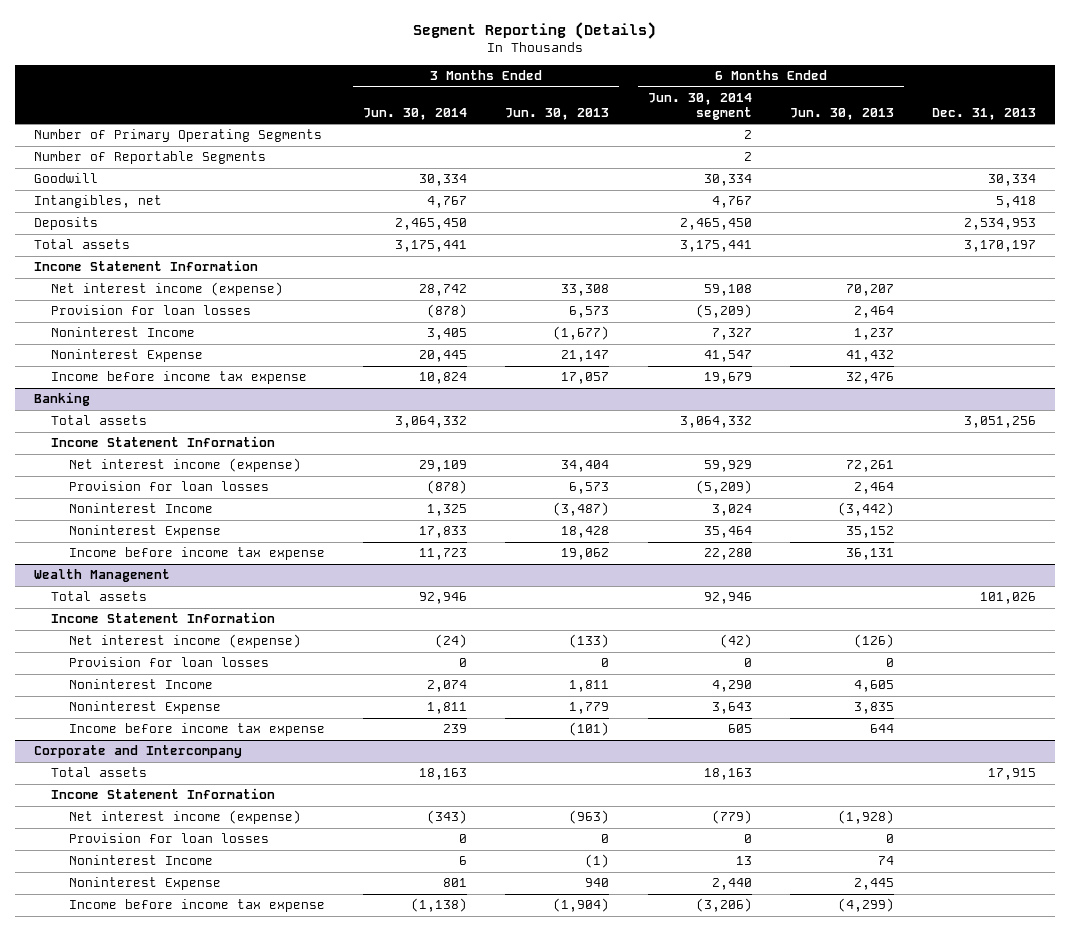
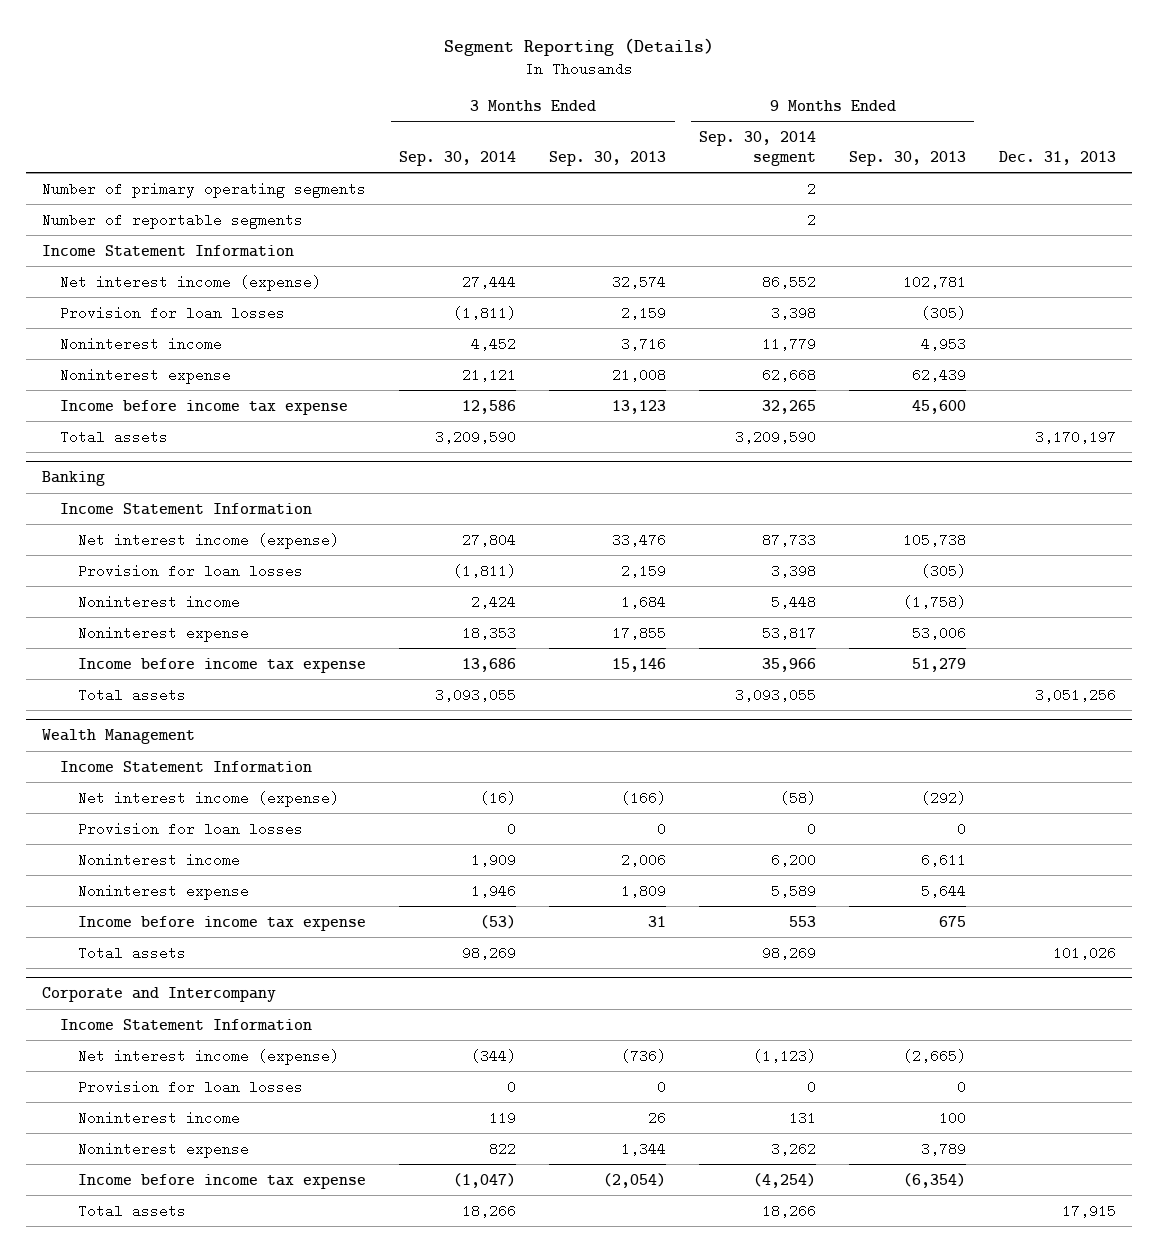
- | 3 Months Ended Jun. 30, 2014 | 3 Months Ended Jun. 30, 2013 | 6 Months Ended Jun. 30, 2014 segment | 6 Months Ended Jun. 30, 2013 | Dec. 31, 2013
+ | 3 Months Ended Sep. 30, 2014 | 3 Months Ended Sep. 30, 2013 | 9 Months Ended Sep. 30, 2014 segment | 9 Months Ended Sep. 30, 2013 | Dec. 31, 2013
- Number of Primary Operating Segments | | | 2 | |
- Number of Reportable Segments | | | 2 | |
- Goodwill | 30,334 | | 30,334 | | 30,334
- Intangibles, net | 4,767 | | 4,767 | | 5,418
- Deposits | 2,465,450 | | 2,465,450 | | 2,534,953
+ Number of primary operating segments | | | 2 | |
+ Number of reportable segments | | | 2 | |
- Noninterest Income | 3,405 | (1,677) | 7,327 | 1,237 |
- Noninterest Expense | 20,445 | 21,147 | 41,547 | 41,432 |
+ Noninterest income | 4,452 | 3,716 | 11,779 | 4,953 |
+ Noninterest expense | 21,121 | 21,008 | 62,668 | 62,439 |
moved down: Total assets | 3,209,590 | | 3,209,590 | | 3,170,197
@ Banking
- Noninterest Income | 1,325 | (3,487) | 3,024 | (3,442) |
- Noninterest Expense | 17,833 | 18,428 | 35,464 | 35,152 |
+ Noninterest income | 2,424 | 1,684 | 5,448 | (1,758) |
+ Noninterest expense | 18,353 | 17,855 | 53,817 | 53,006 |
moved down: Total assets | 3,093,055 | | 3,093,055 | | 3,051,256
@ Wealth Management
- Noninterest Income | 2,074 | 1,811 | 4,290 | 4,605 |
- Noninterest Expense | 1,811 | 1,779 | 3,643 | 3,835 |
+ Noninterest income | 1,909 | 2,006 | 6,200 | 6,611 |
+ Noninterest expense | 1,946 | 1,809 | 5,589 | 5,644 |
moved down: Total assets | 98,269 | | 98,269 | | 101,026
@ Corporate and Intercompany
- Noninterest Income | 6 | (1) | 13 | 74 |
- Noninterest Expense | 801 | 940 | 2,440 | 2,445 |
+ Noninterest income | 119 | 26 | 131 | 100 |
+ Noninterest expense | 822 | 1,344 | 3,262 | 3,789 |
moved down: Total assets | 18,266 | | 18,266 | | 17,915

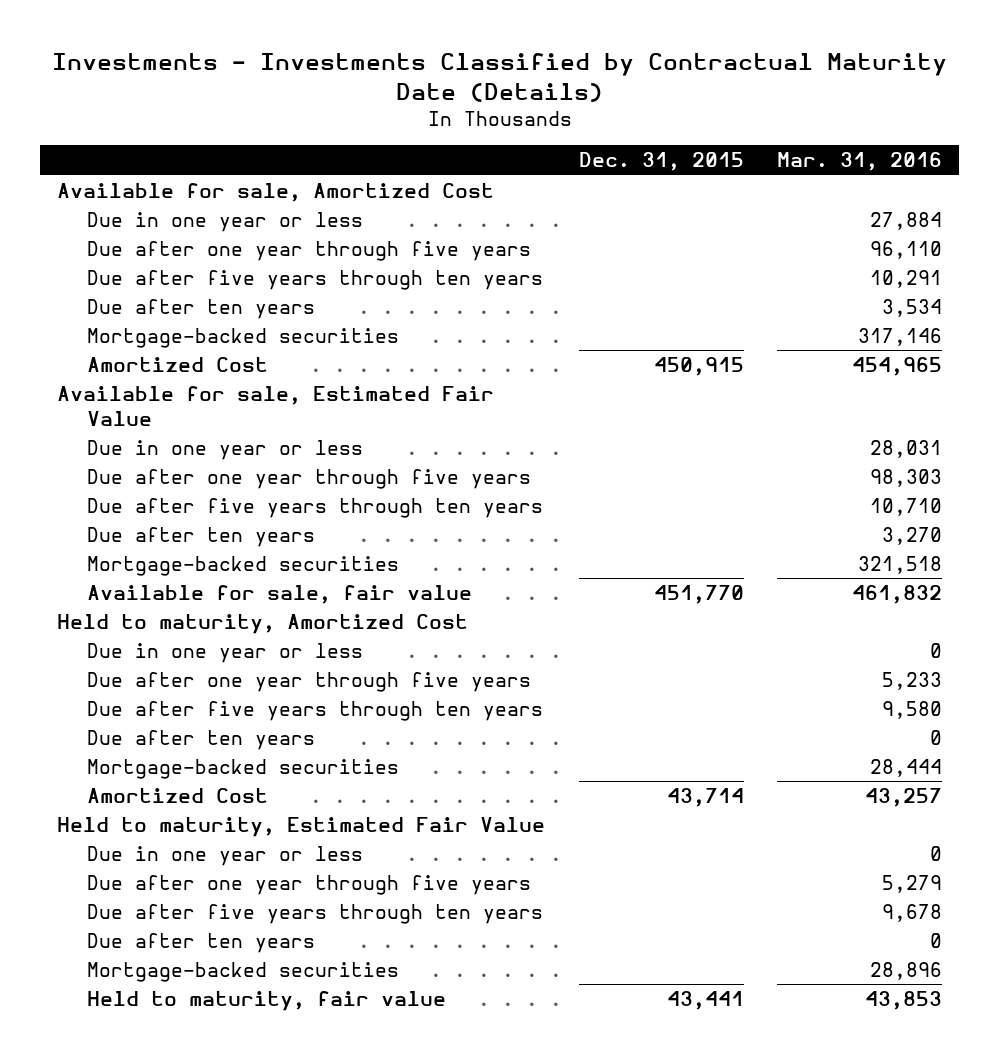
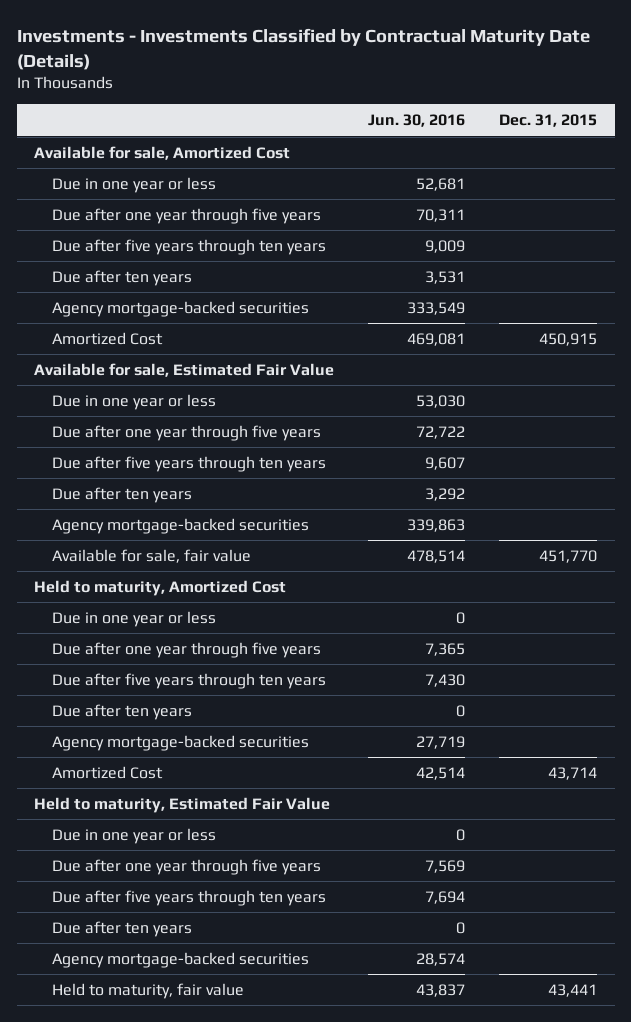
- | Dec. 31, 2015 | Mar. 31, 2016
+ | Jun. 30, 2016 | Dec. 31, 2015
- Mortgage-backed securities | | 317,146
+ Agency mortgage-backed securities | 333,549 |
- Mortgage-backed securities | | 321,518
+ Agency mortgage-backed securities | 339,863 |
- Mortgage-backed securities | | 28,444
+ Agency mortgage-backed securities | 27,719 |
- Mortgage-backed securities | | 28,896
+ Agency mortgage-backed securities | 28,574 |

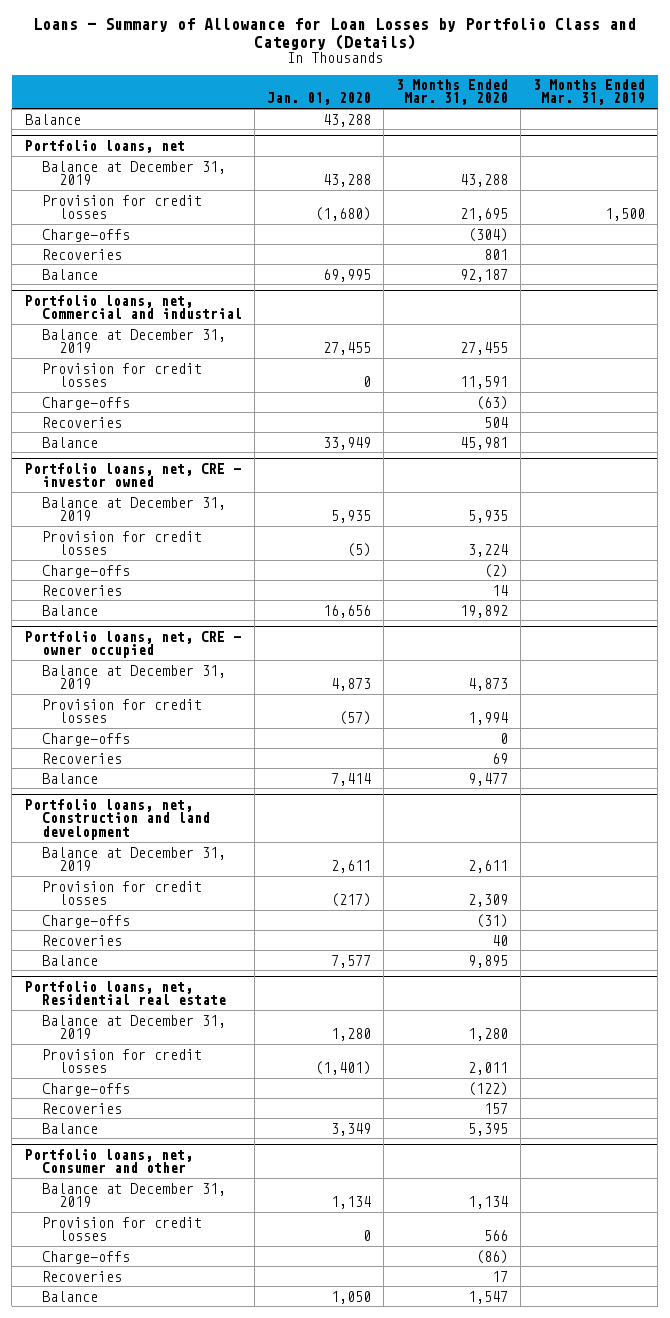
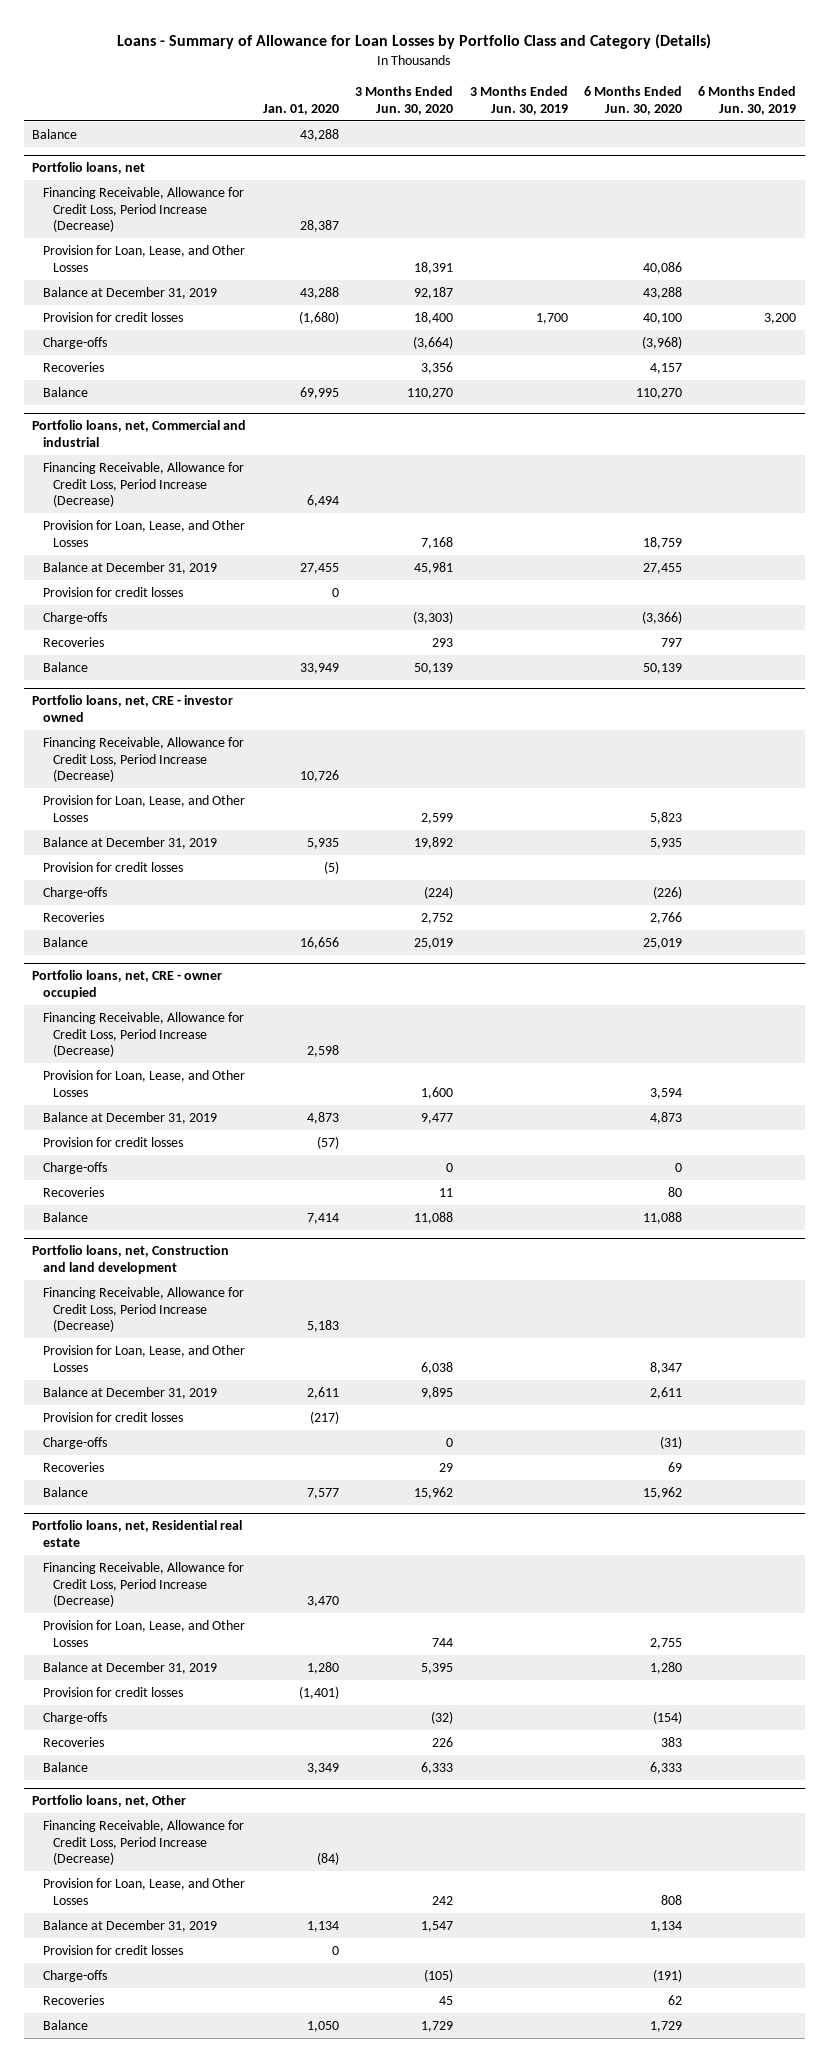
- | Jan. 01, 2020 | 3 Months Ended Mar. 31, 2020 | 3 Months Ended Mar. 31, 2019
+ | Jan. 01, 2020 | 3 Months Ended Jun. 30, 2020 | 3 Months Ended Jun. 30, 2019 | 6 Months Ended Jun. 30, 2020 | 6 Months Ended Jun. 30, 2019
@ Portfolio loans, net
+ Financing Receivable, Allowance for Credit Loss, Period Increase (Decrease) | 28,387 | | | |
+ Provision for Loan, Lease, and Other Losses | | 18,391 | | 40,086 |
@ Portfolio loans, net, Commercial and industrial
+ Financing Receivable, Allowance for Credit Loss, Period Increase (Decrease) | 6,494 | | | |
+ Provision for Loan, Lease, and Other Losses | | 7,168 | | 18,759 |
@ Portfolio loans, net, CRE - investor owned
+ Financing Receivable, Allowance for Credit Loss, Period Increase (Decrease) | 10,726 | | | |
+ Provision for Loan, Lease, and Other Losses | | 2,599 | | 5,823 |
@ Portfolio loans, net, CRE - owner occupied
+ Financing Receivable, Allowance for Credit Loss, Period Increase (Decrease) | 2,598 | | | |
+ Provision for Loan, Lease, and Other Losses | | 1,600 | | 3,594 |
@ Portfolio loans, net, Construction and land development
+ Financing Receivable, Allowance for Credit Loss, Period Increase (Decrease) | 5,183 | | | |
+ Provision for Loan, Lease, and Other Losses | | 6,038 | | 8,347 |
@ Portfolio loans, net, Residential real estate
+ Financing Receivable, Allowance for Credit Loss, Period Increase (Decrease) | 3,470 | | | |
+ Provision for Loan, Lease, and Other Losses | | 744 | | 2,755 |
- Portfolio loans, net, Consumer and other
+ Portfolio loans, net, Other
+ Financing Receivable, Allowance for Credit Loss, Period Increase (Decrease) | (84) | | | |
+ Provision for Loan, Lease, and Other Losses | | 242 | | 808 |

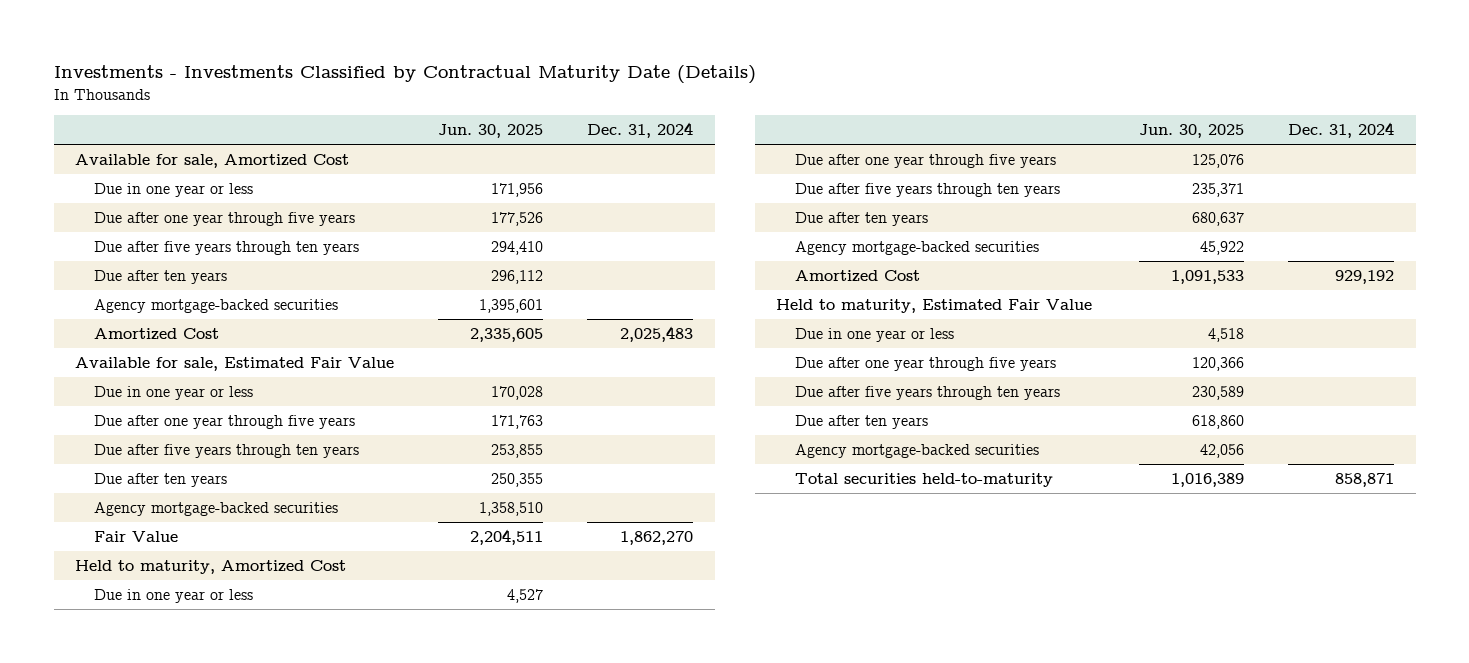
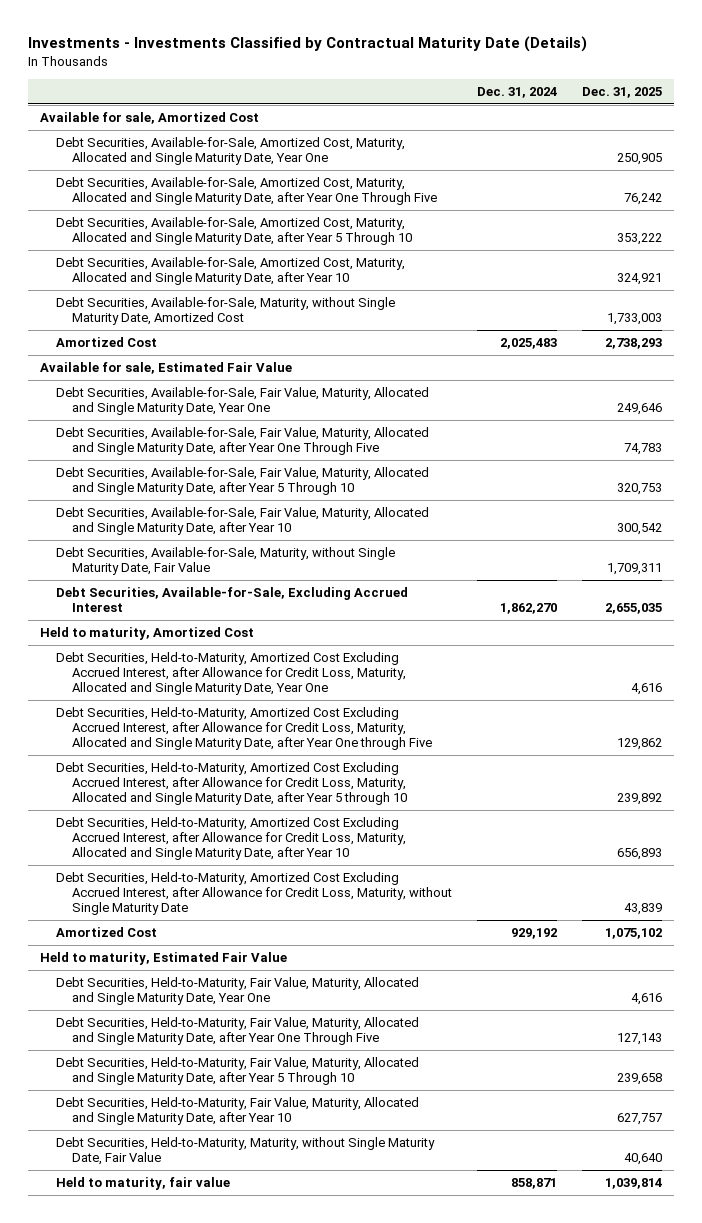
- | Jun. 30, 2025 | Dec. 31, 2024
+ | Dec. 31, 2024 | Dec. 31, 2025
- Due in one year or less | 171,956 |
- Due after one year through five years | 177,526 |
- Due after five years through ten years | 294,410 |
- Due after ten years | 296,112 |
- Agency mortgage-backed securities | 1,395,601 |
+ Debt Securities, Available-for-Sale, Amortized Cost, Maturity, Allocated and Single Maturity Date, Year One | | 250,905
+ Debt Securities, Available-for-Sale, Amortized Cost, Maturity, Allocated and Single Maturity Date, after Year One Through Five | | 76,242
+ Debt Securities, Available-for-Sale, Amortized Cost, Maturity, Allocated and Single Maturity Date, after Year 5 Through 10 | | 353,222
+ Debt Securities, Available-for-Sale, Amortized Cost, Maturity, Allocated and Single Maturity Date, after Year 10 | | 324,921
+ Debt Securities, Available-for-Sale, Maturity, without Single Maturity Date, Amortized Cost | | 1,733,003
- Due in one year or less | 170,028 |
- Due after one year through five years | 171,763 |
- Due after five years through ten years | 253,855 |
- Due after ten years | 250,355 |
- Agency mortgage-backed securities | 1,358,510 |
- Fair Value | 2,204,511 | 1,862,270
+ Debt Securities, Available-for-Sale, Fair Value, Maturity, Allocated and Single Maturity Date, Year One | | 249,646
+ Debt Securities, Available-for-Sale, Fair Value, Maturity, Allocated and Single Maturity Date, after Year One Through Five | | 74,783
+ Debt Securities, Available-for-Sale, Fair Value, Maturity, Allocated and Single Maturity Date, after Year 5 Through 10 | | 320,753
+ Debt Securities, Available-for-Sale, Fair Value, Maturity, Allocated and Single Maturity Date, after Year 10 | | 300,542
+ Debt Securities, Available-for-Sale, Maturity, without Single Maturity Date, Fair Value | | 1,709,311
+ Debt Securities, Available-for-Sale, Excluding Accrued Interest | 1,862,270 | 2,655,035
- Due in one year or less | 4,527 |
- Due after one year through five years | 125,076 |
- Due after five years through ten years | 235,371 |
- Due after ten years | 680,637 |
- Agency mortgage-backed securities | 45,922 |
+ Debt Securities, Held-to-Maturity, Amortized Cost Excluding Accrued Interest, after Allowance for Credit Loss, Maturity, Allocated and Single Maturity Date, Year One | | 4,616
+ Debt Securities, Held-to-Maturity, Amortized Cost Excluding Accrued Interest, after Allowance for Credit Loss, Maturity, Allocated and Single Maturity Date, after Year One through Five | | 129,862
+ Debt Securities, Held-to-Maturity, Amortized Cost Excluding Accrued Interest, after Allowance for Credit Loss, Maturity, Allocated and Single Maturity Date, after Year 5 through 10 | | 239,892
+ Debt Securities, Held-to-Maturity, Amortized Cost Excluding Accrued Interest, after Allowance for Credit Loss, Maturity, Allocated and Single Maturity Date, after Year 10 | | 656,893
+ Debt Securities, Held-to-Maturity, Amortized Cost Excluding Accrued Interest, after Allowance for Credit Loss, Maturity, without Single Maturity Date | | 43,839
- Due in one year or less | 4,518 |
- Due after one year through five years | 120,366 |
- Due after five years through ten years | 230,589 |
- Due after ten years | 618,860 |
- Agency mortgage-backed securities | 42,056 |
- Total securities held-to-maturity | 1,016,389 | 858,871
+ Debt Securities, Held-to-Maturity, Fair Value, Maturity, Allocated and Single Maturity Date, Year One | | 4,616
+ Debt Securities, Held-to-Maturity, Fair Value, Maturity, Allocated and Single Maturity Date, after Year One Through Five | | 127,143
+ Debt Securities, Held-to-Maturity, Fair Value, Maturity, Allocated and Single Maturity Date, after Year 5 Through 10 | | 239,658
+ Debt Securities, Held-to-Maturity, Fair Value, Maturity, Allocated and Single Maturity Date, after Year 10 | | 627,757
+ Debt Securities, Held-to-Maturity, Maturity, without Single Maturity Date, Fair Value | | 40,640
+ Held to maturity, fair value | 858,871 | 1,039,814

